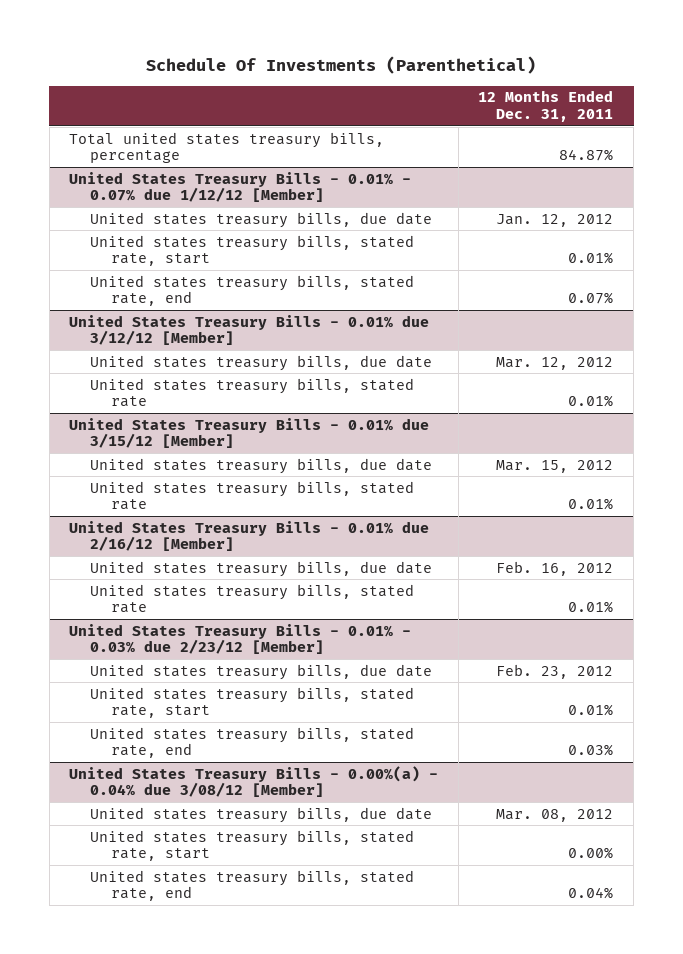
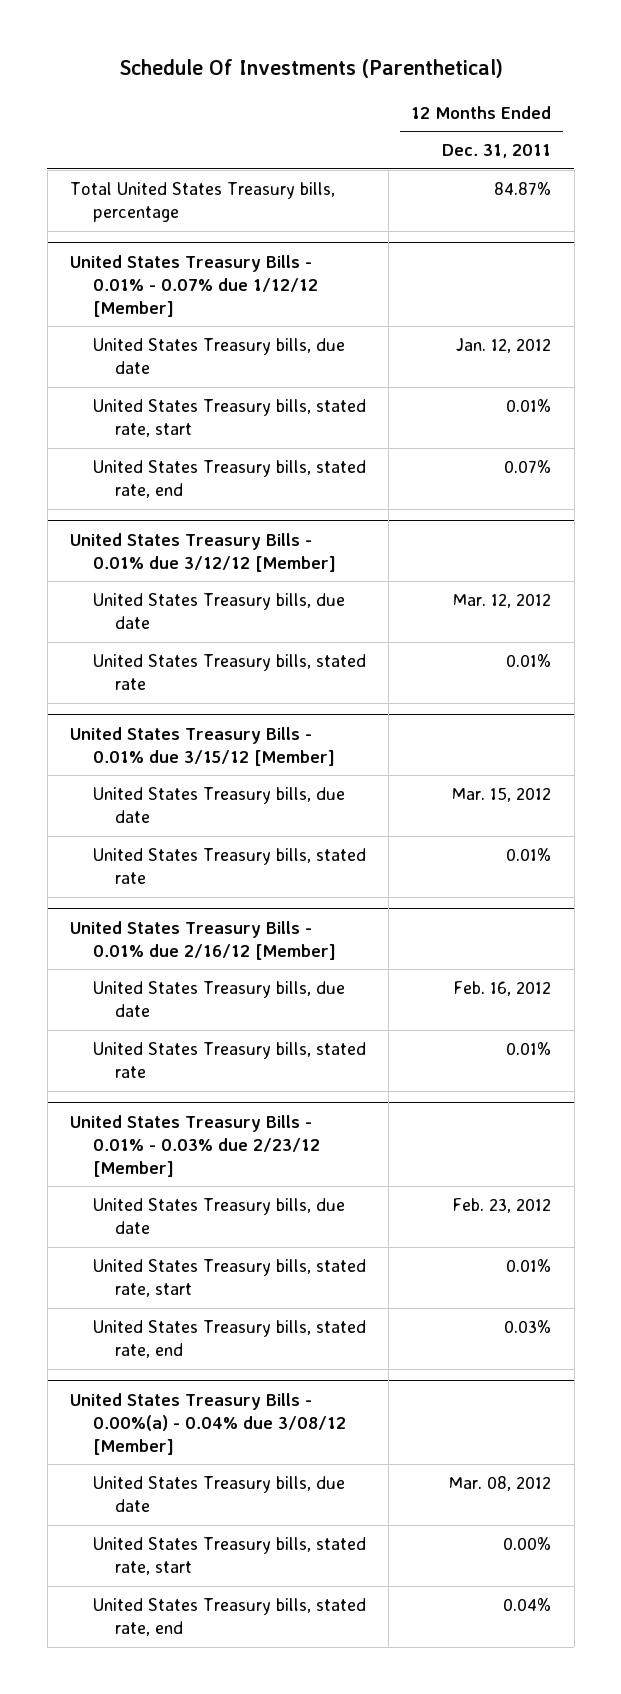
- Total united states treasury bills, percentage | 84.87%
+ Total United States Treasury bills, percentage | 84.87%
@ United States Treasury Bills - 0.01% - 0.07% due 1/12/12 [Member]
- United states treasury bills, due date | Jan. 12, 2012
- United states treasury bills, stated rate, start | 0.01%
- United states treasury bills, stated rate, end | 0.07%
+ United States Treasury bills, due date | Jan. 12, 2012
+ United States Treasury bills, stated rate, start | 0.01%
+ United States Treasury bills, stated rate, end | 0.07%
@ United States Treasury Bills - 0.01% due 3/12/12 [Member]
- United states treasury bills, due date | Mar. 12, 2012
- United states treasury bills, stated rate | 0.01%
+ United States Treasury bills, due date | Mar. 12, 2012
+ United States Treasury bills, stated rate | 0.01%
@ United States Treasury Bills - 0.01% due 3/15/12 [Member]
- United states treasury bills, due date | Mar. 15, 2012
- United states treasury bills, stated rate | 0.01%
+ United States Treasury bills, due date | Mar. 15, 2012
+ United States Treasury bills, stated rate | 0.01%
@ United States Treasury Bills - 0.01% due 2/16/12 [Member]
- United states treasury bills, due date | Feb. 16, 2012
- United states treasury bills, stated rate | 0.01%
+ United States Treasury bills, due date | Feb. 16, 2012
+ United States Treasury bills, stated rate | 0.01%
@ United States Treasury Bills - 0.01% - 0.03% due 2/23/12 [Member]
- United states treasury bills, due date | Feb. 23, 2012
- United states treasury bills, stated rate, start | 0.01%
- United states treasury bills, stated rate, end | 0.03%
+ United States Treasury bills, due date | Feb. 23, 2012
+ United States Treasury bills, stated rate, start | 0.01%
+ United States Treasury bills, stated rate, end | 0.03%
@ United States Treasury Bills - 0.00%(a) - 0.04% due 3/08/12 [Member]
- United states treasury bills, due date | Mar. 08, 2012
- United states treasury bills, stated rate, start | 0.00%
- United states treasury bills, stated rate, end | 0.04%
+ United States Treasury bills, due date | Mar. 08, 2012
+ United States Treasury bills, stated rate, start | 0.00%
+ United States Treasury bills, stated rate, end | 0.04%

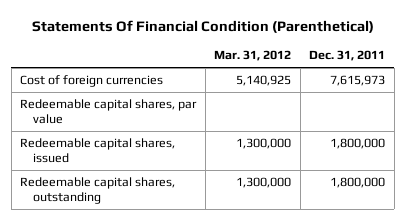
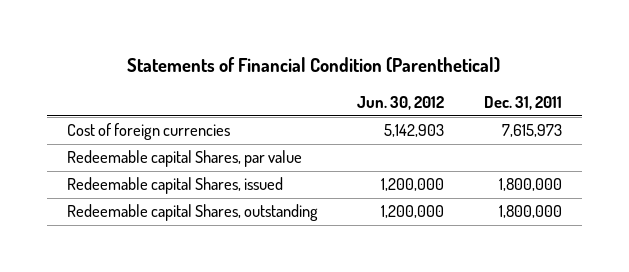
- Statements Of Financial Condition (Parenthetical)
+ Statements of Financial Condition (Parenthetical)
- | Mar. 31, 2012 | Dec. 31, 2011
+ | Jun. 30, 2012 | Dec. 31, 2011
- Redeemable capital shares, par value
- Redeemable capital shares, issued | 1,300,000 | 1,800,000
- Redeemable capital shares, outstanding | 1,300,000 | 1,800,000
+ Redeemable capital Shares, par value
+ Redeemable capital Shares, issued | 1,200,000 | 1,800,000
+ Redeemable capital Shares, outstanding | 1,200,000 | 1,800,000

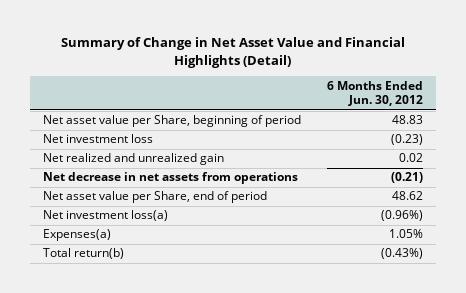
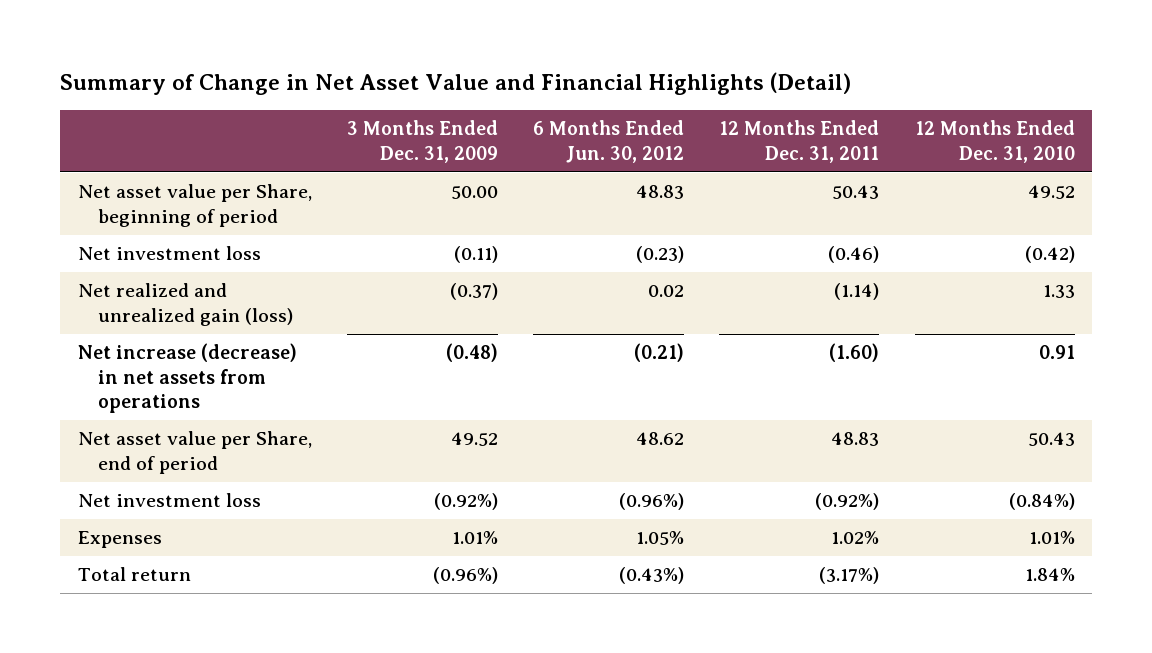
- | 6 Months Ended Jun. 30, 2012
+ | 3 Months Ended Dec. 31, 2009 | 6 Months Ended Jun. 30, 2012 | 12 Months Ended Dec. 31, 2011 | 12 Months Ended Dec. 31, 2010
- Net realized and unrealized gain | 0.02
- Net decrease in net assets from operations | (0.21)
+ Net realized and unrealized gain (loss) | (0.37) | 0.02 | (1.14) | 1.33
+ Net increase (decrease) in net assets from operations | (0.48) | (0.21) | (1.60) | 0.91
- Net investment loss(a) | (0.96%)
- Expenses(a) | 1.05%
- Total return(b) | (0.43%)
+ Net investment loss | (0.92%) | (0.96%) | (0.92%) | (0.84%)
+ Expenses | 1.01% | 1.05% | 1.02% | 1.01%
+ Total return | (0.96%) | (0.43%) | (3.17%) | 1.84%

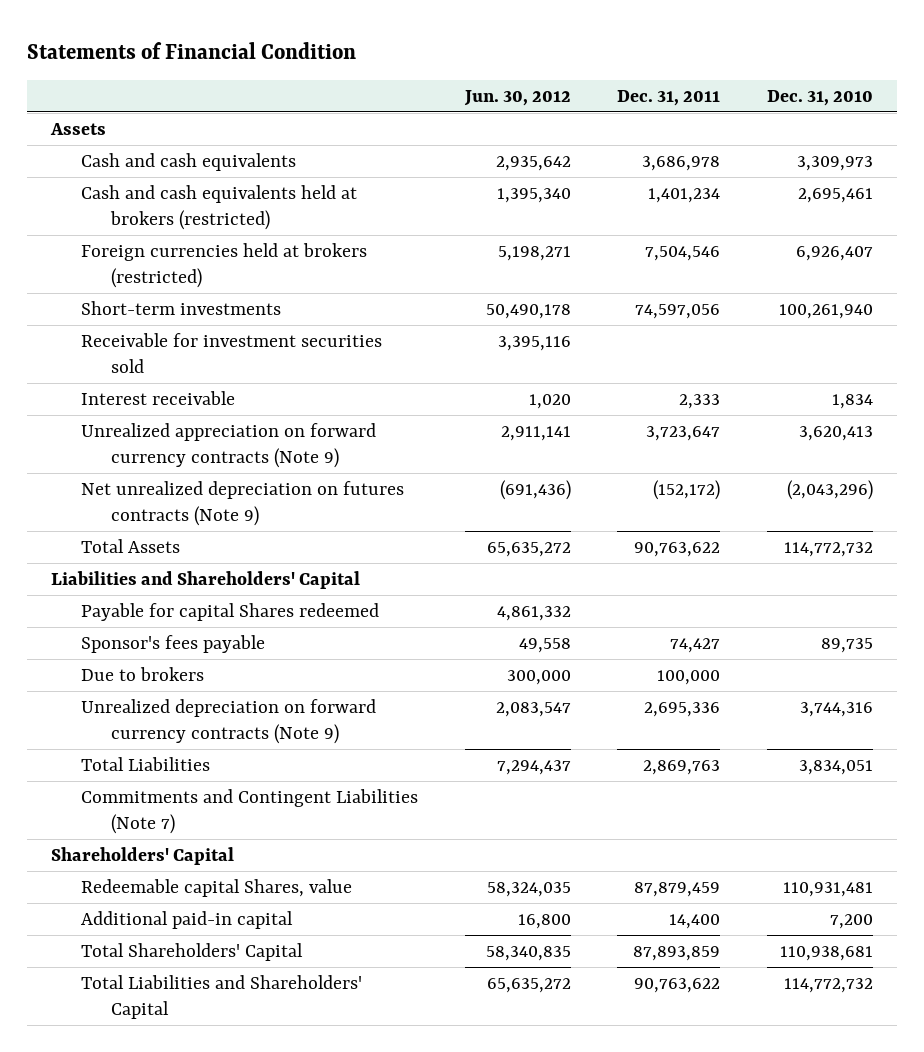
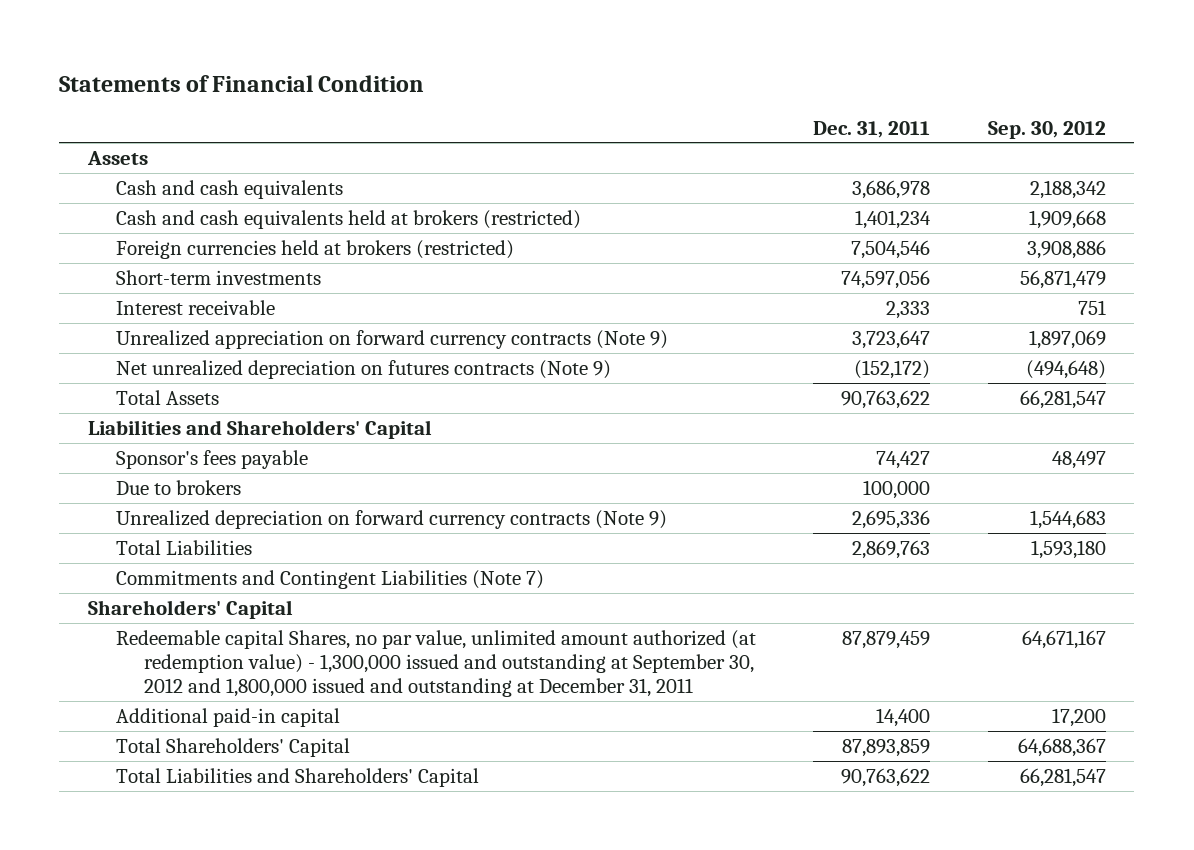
- | Jun. 30, 2012 | Dec. 31, 2011 | Dec. 31, 2010
+ | Dec. 31, 2011 | Sep. 30, 2012
- Receivable for investment securities sold | 3,395,116 | |
- Payable for capital Shares redeemed | 4,861,332 | |
- Redeemable capital Shares, value | 58,324,035 | 87,879,459 | 110,931,481
+ Redeemable capital Shares, no par value, unlimited amount authorized (at redemption value) - 1,300,000 issued and outstanding at September 30, 2012 and 1,800,000 issued and outstanding at December 31, 2011 | 87,879,459 | 64,671,167

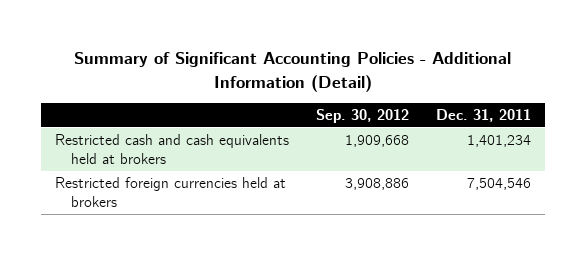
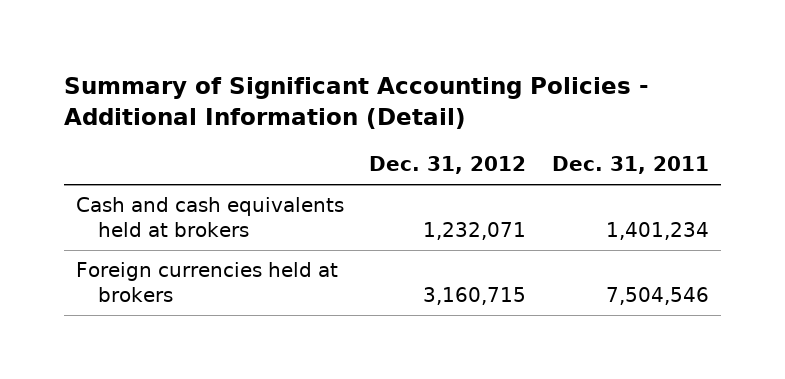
- | Sep. 30, 2012 | Dec. 31, 2011
+ | Dec. 31, 2012 | Dec. 31, 2011
- Restricted cash and cash equivalents held at brokers | 1,909,668 | 1,401,234
- Restricted foreign currencies held at brokers | 3,908,886 | 7,504,546
+ Cash and cash equivalents held at brokers | 1,232,071 | 1,401,234
+ Foreign currencies held at brokers | 3,160,715 | 7,504,546

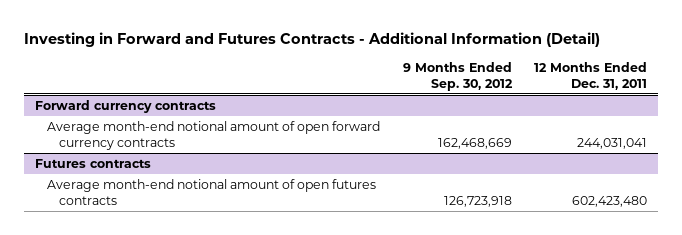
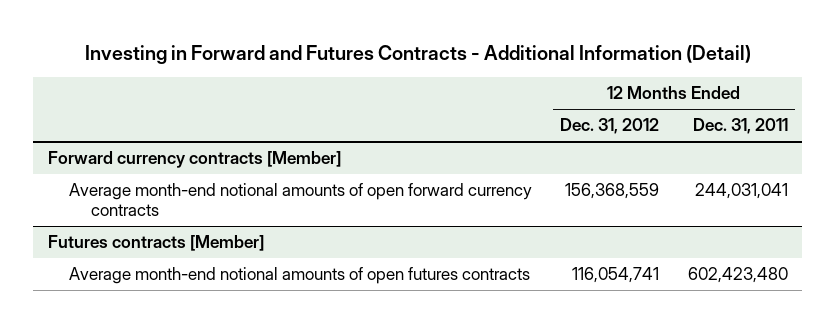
- | 9 Months Ended Sep. 30, 2012 | 12 Months Ended Dec. 31, 2011
+ | 12 Months Ended Dec. 31, 2012 | 12 Months Ended Dec. 31, 2011
- Forward currency contracts
- Average month-end notional amount of open forward currency contracts | 162,468,669 | 244,031,041
- Futures contracts
- Average month-end notional amount of open futures contracts | 126,723,918 | 602,423,480
+ Forward currency contracts [Member]
+ Average month-end notional amounts of open forward currency contracts | 156,368,559 | 244,031,041
+ Futures contracts [Member]
+ Average month-end notional amounts of open futures contracts | 116,054,741 | 602,423,480

